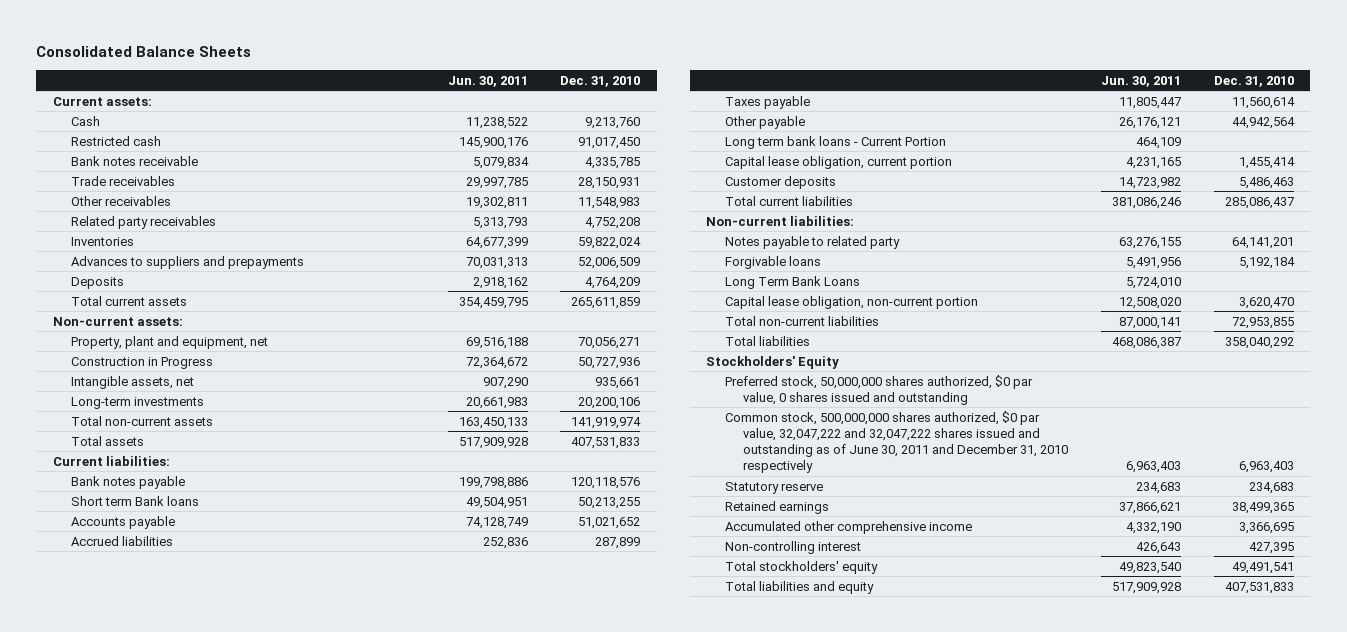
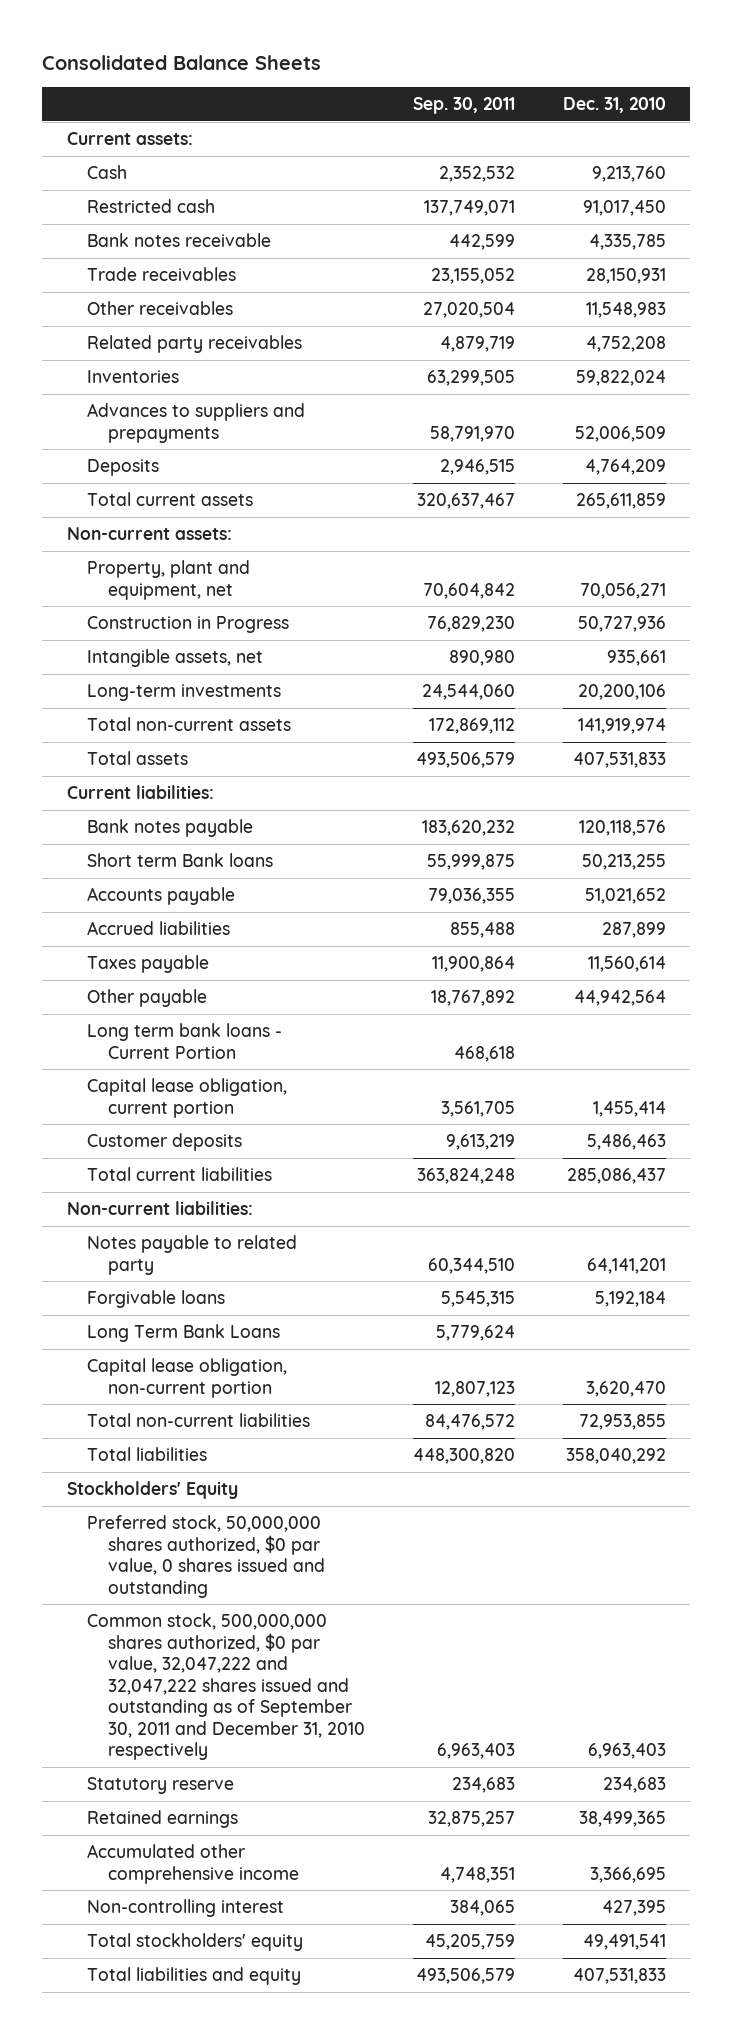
- | Jun. 30, 2011 | Dec. 31, 2010
+ | Sep. 30, 2011 | Dec. 31, 2010
- Common stock, 500,000,000 shares authorized, $0 par value, 32,047,222 and 32,047,222 shares issued and outstanding as of June 30, 2011 and December 31, 2010 respectively | 6,963,403 | 6,963,403
+ Common stock, 500,000,000 shares authorized, $0 par value, 32,047,222 and 32,047,222 shares issued and outstanding as of September 30, 2011 and December 31, 2010 respectively | 6,963,403 | 6,963,403

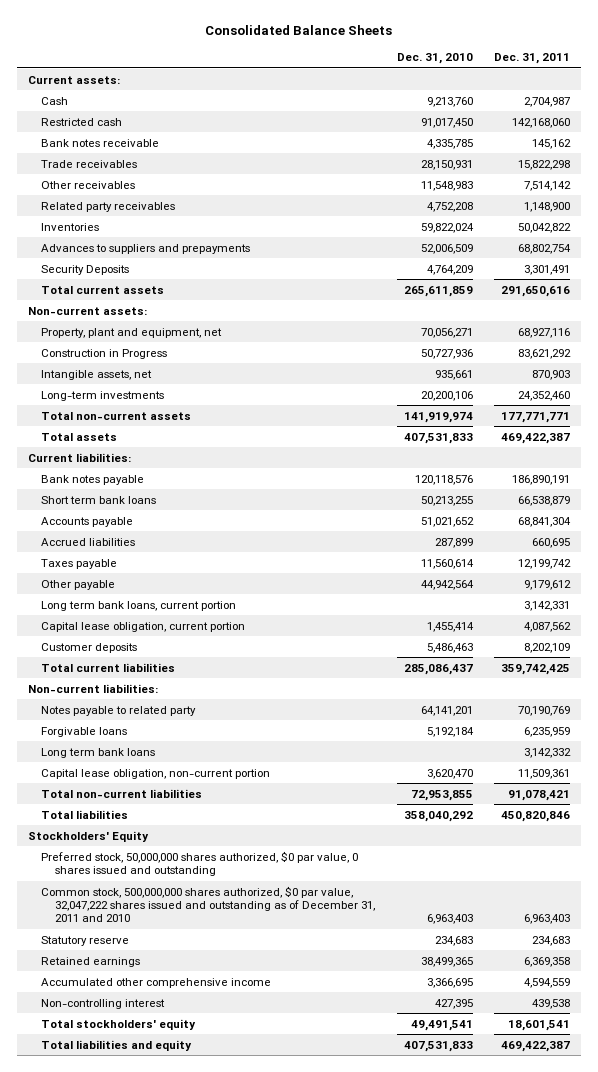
- | Sep. 30, 2011 | Dec. 31, 2010
+ | Dec. 31, 2010 | Dec. 31, 2011
- Deposits | 2,946,515 | 4,764,209
+ Security Deposits | 4,764,209 | 3,301,491
- Short term Bank loans | 55,999,875 | 50,213,255
+ Short term bank loans | 50,213,255 | 66,538,879
- Long term bank loans - Current Portion | 468,618 |
+ Long term bank loans, current portion | | 3,142,331
- Long Term Bank Loans | 5,779,624 |
+ Long term bank loans | | 3,142,332
- Common stock, 500,000,000 shares authorized, $0 par value, 32,047,222 and 32,047,222 shares issued and outstanding as of September 30, 2011 and December 31, 2010 respectively | 6,963,403 | 6,963,403
+ Common stock, 500,000,000 shares authorized, $0 par value, 32,047,222 shares issued and outstanding as of December 31, 2011 and 2010 | 6,963,403 | 6,963,403

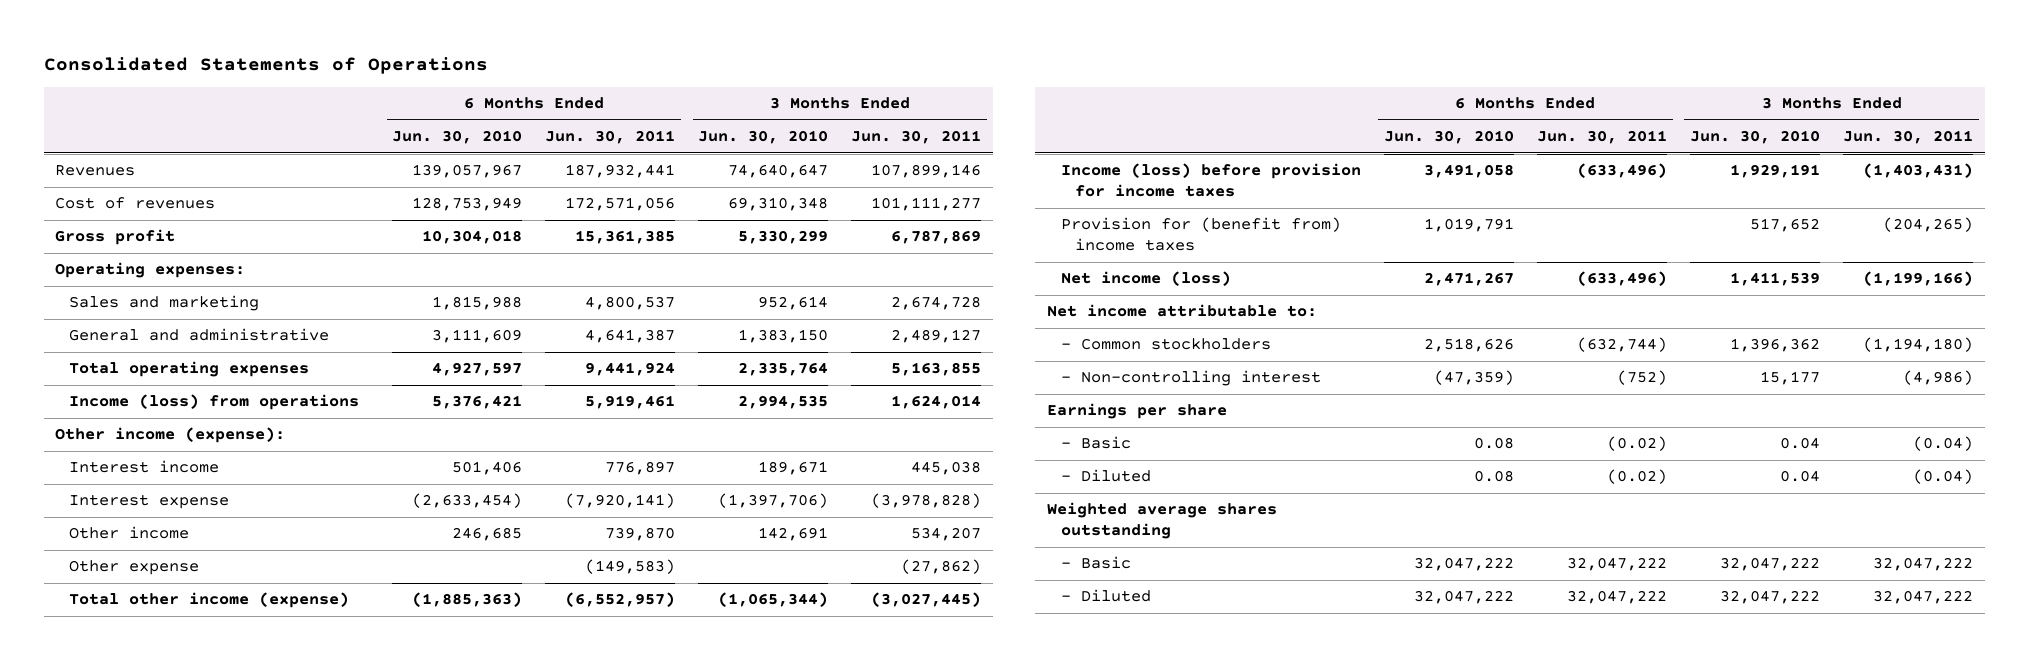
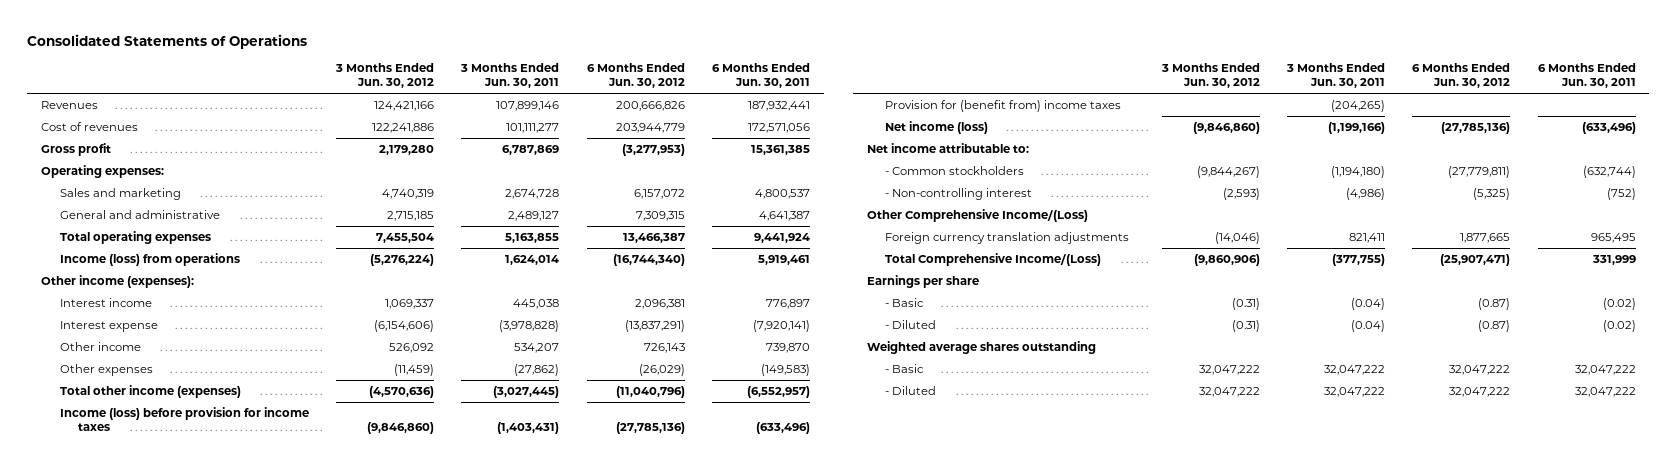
- | 6 Months Ended Jun. 30, 2010 | 6 Months Ended Jun. 30, 2011 | 3 Months Ended Jun. 30, 2010 | 3 Months Ended Jun. 30, 2011
+ | 3 Months Ended Jun. 30, 2012 | 3 Months Ended Jun. 30, 2011 | 6 Months Ended Jun. 30, 2012 | 6 Months Ended Jun. 30, 2011
- Other income (expense):
+ Other income (expenses):
- Other expense | | (149,583) | | (27,862)
- Total other income (expense) | (1,885,363) | (6,552,957) | (1,065,344) | (3,027,445)
+ Other expenses | (11,459) | (27,862) | (26,029) | (149,583)
+ Total other income (expenses) | (4,570,636) | (3,027,445) | (11,040,796) | (6,552,957)
+ Other Comprehensive Income/(Loss)
+ Foreign currency translation adjustments | (14,046) | 821,411 | 1,877,665 | 965,495
+ Total Comprehensive Income/(Loss) | (9,860,906) | (377,755) | (25,907,471) | 331,999

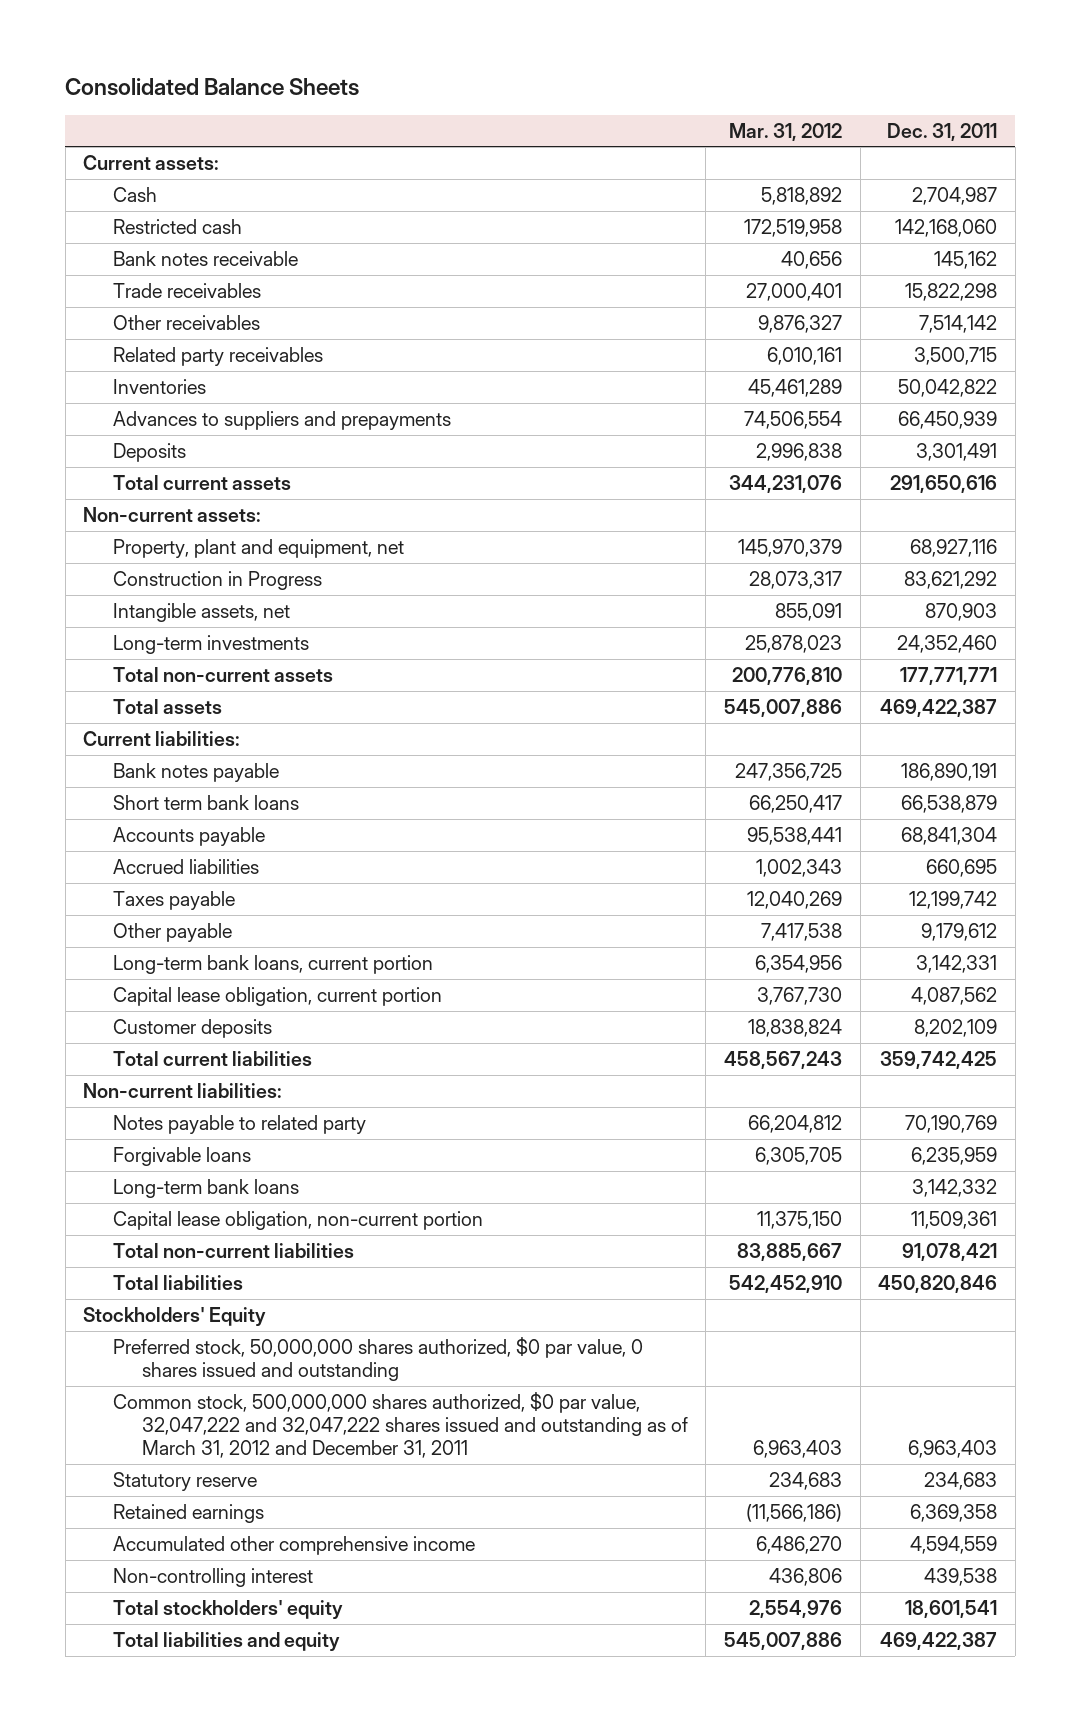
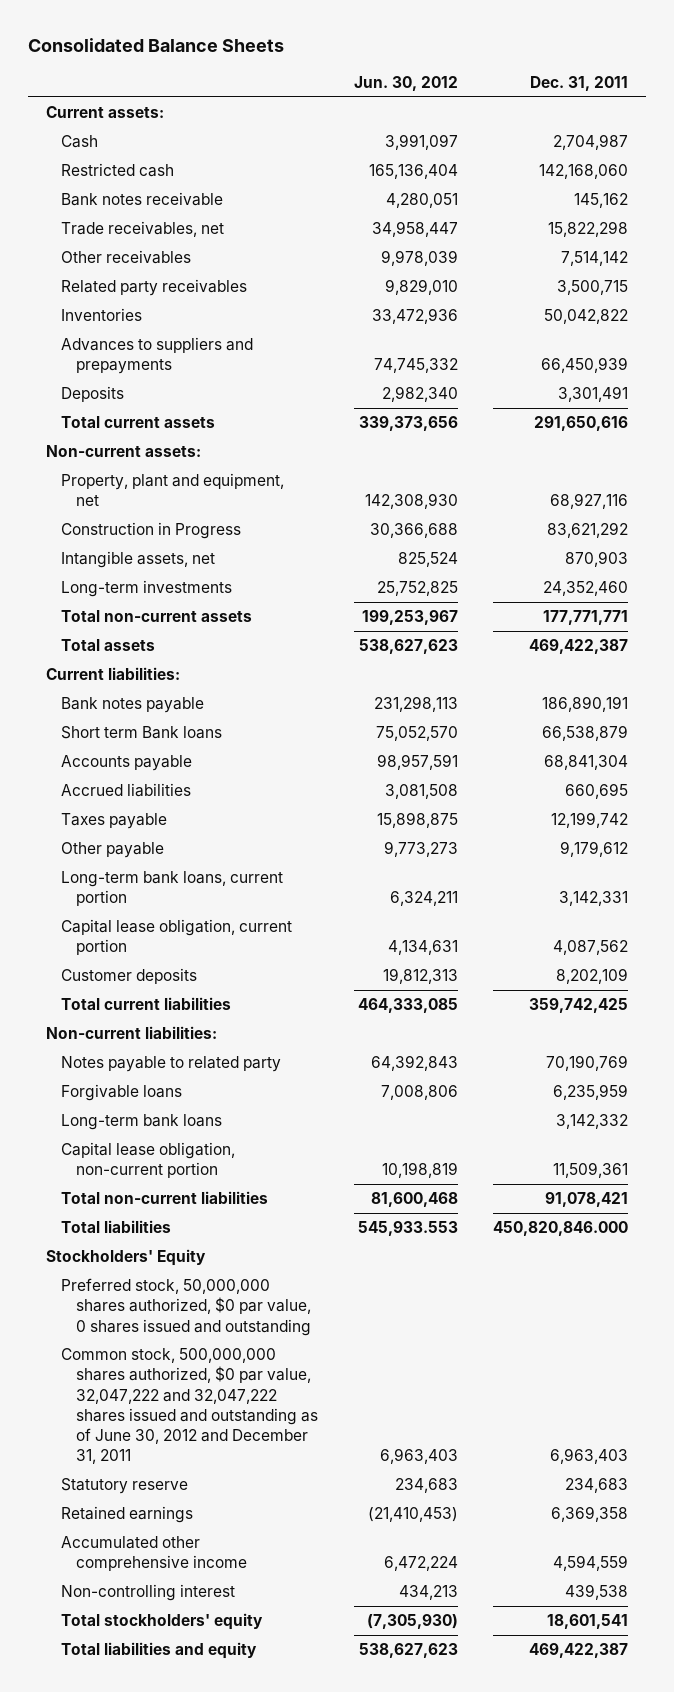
- | Mar. 31, 2012 | Dec. 31, 2011
+ | Jun. 30, 2012 | Dec. 31, 2011
- Trade receivables | 27,000,401 | 15,822,298
+ Trade receivables, net | 34,958,447 | 15,822,298
- Short term bank loans | 66,250,417 | 66,538,879
+ Short term Bank loans | 75,052,570 | 66,538,879
- Total liabilities | 542,452,910 | 450,820,846
+ Total liabilities | 545,933.553 | 450,820,846.000
- Common stock, 500,000,000 shares authorized, $0 par value, 32,047,222 and 32,047,222 shares issued and outstanding as of March 31, 2012 and December 31, 2011 | 6,963,403 | 6,963,403
+ Common stock, 500,000,000 shares authorized, $0 par value, 32,047,222 and 32,047,222 shares issued and outstanding as of June 30, 2012 and December 31, 2011 | 6,963,403 | 6,963,403

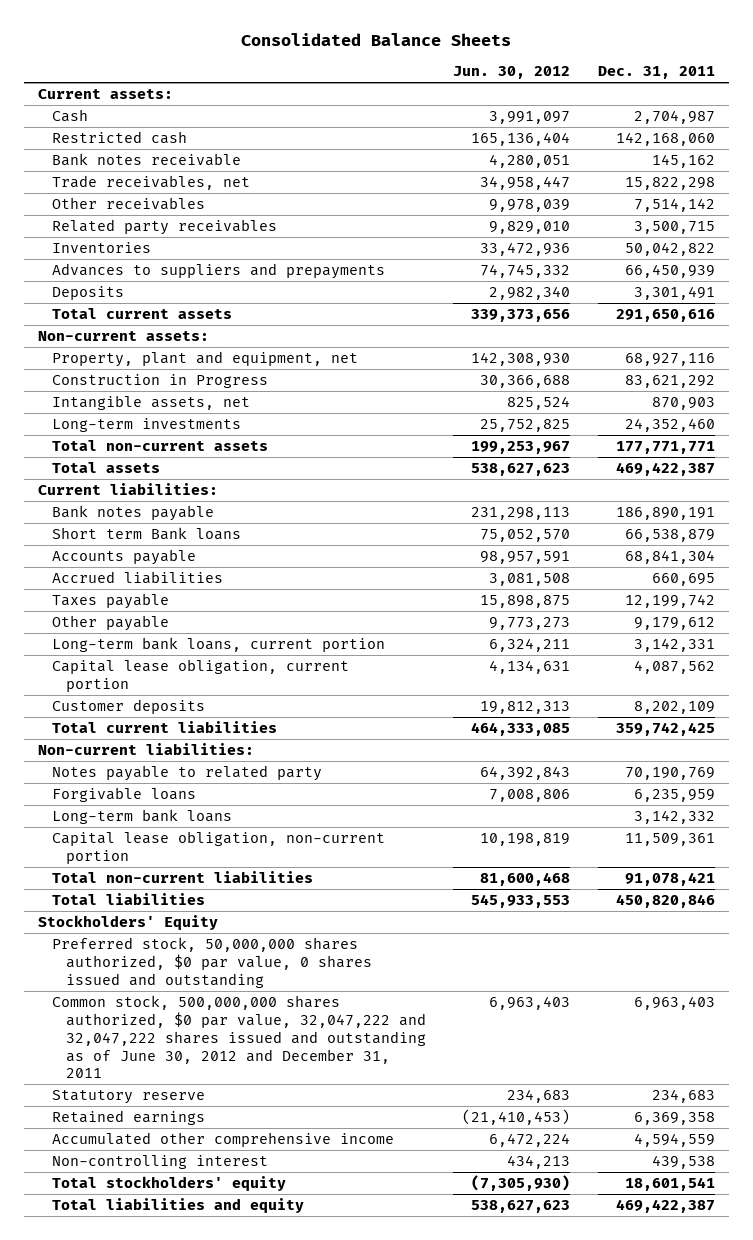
- Total liabilities | 545,933.553 | 450,820,846.000
+ Total liabilities | 545,933,553 | 450,820,846

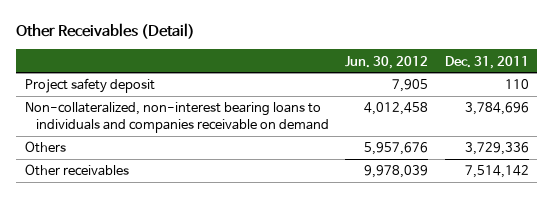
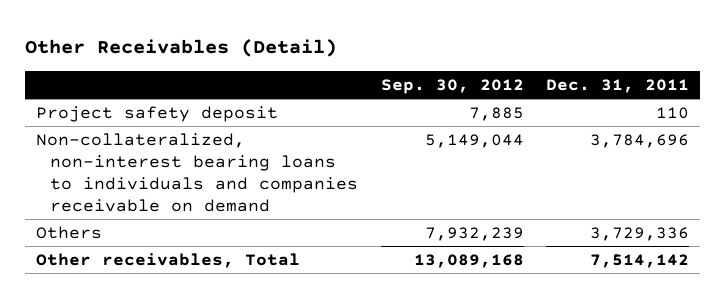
- | Jun. 30, 2012 | Dec. 31, 2011
+ | Sep. 30, 2012 | Dec. 31, 2011
- Other receivables | 9,978,039 | 7,514,142
+ Other receivables, Total | 13,089,168 | 7,514,142

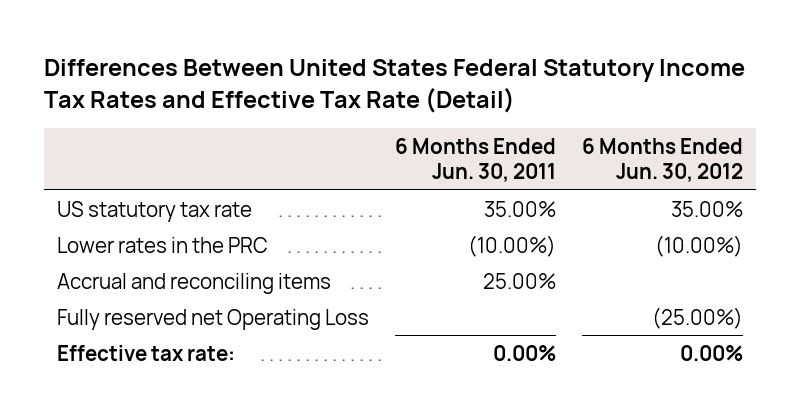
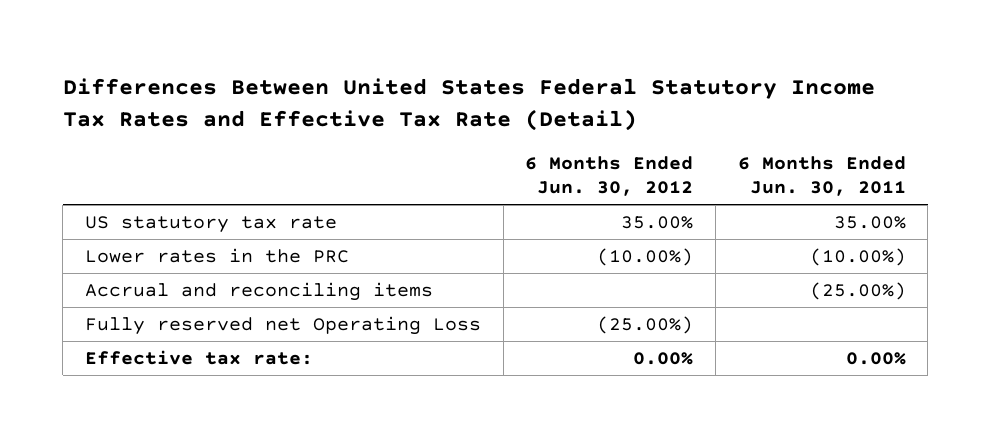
- | 6 Months Ended Jun. 30, 2011 | 6 Months Ended Jun. 30, 2012
+ | 6 Months Ended Jun. 30, 2012 | 6 Months Ended Jun. 30, 2011
- Accrual and reconciling items | 25.00% |
+ Accrual and reconciling items | | (25.00%)

